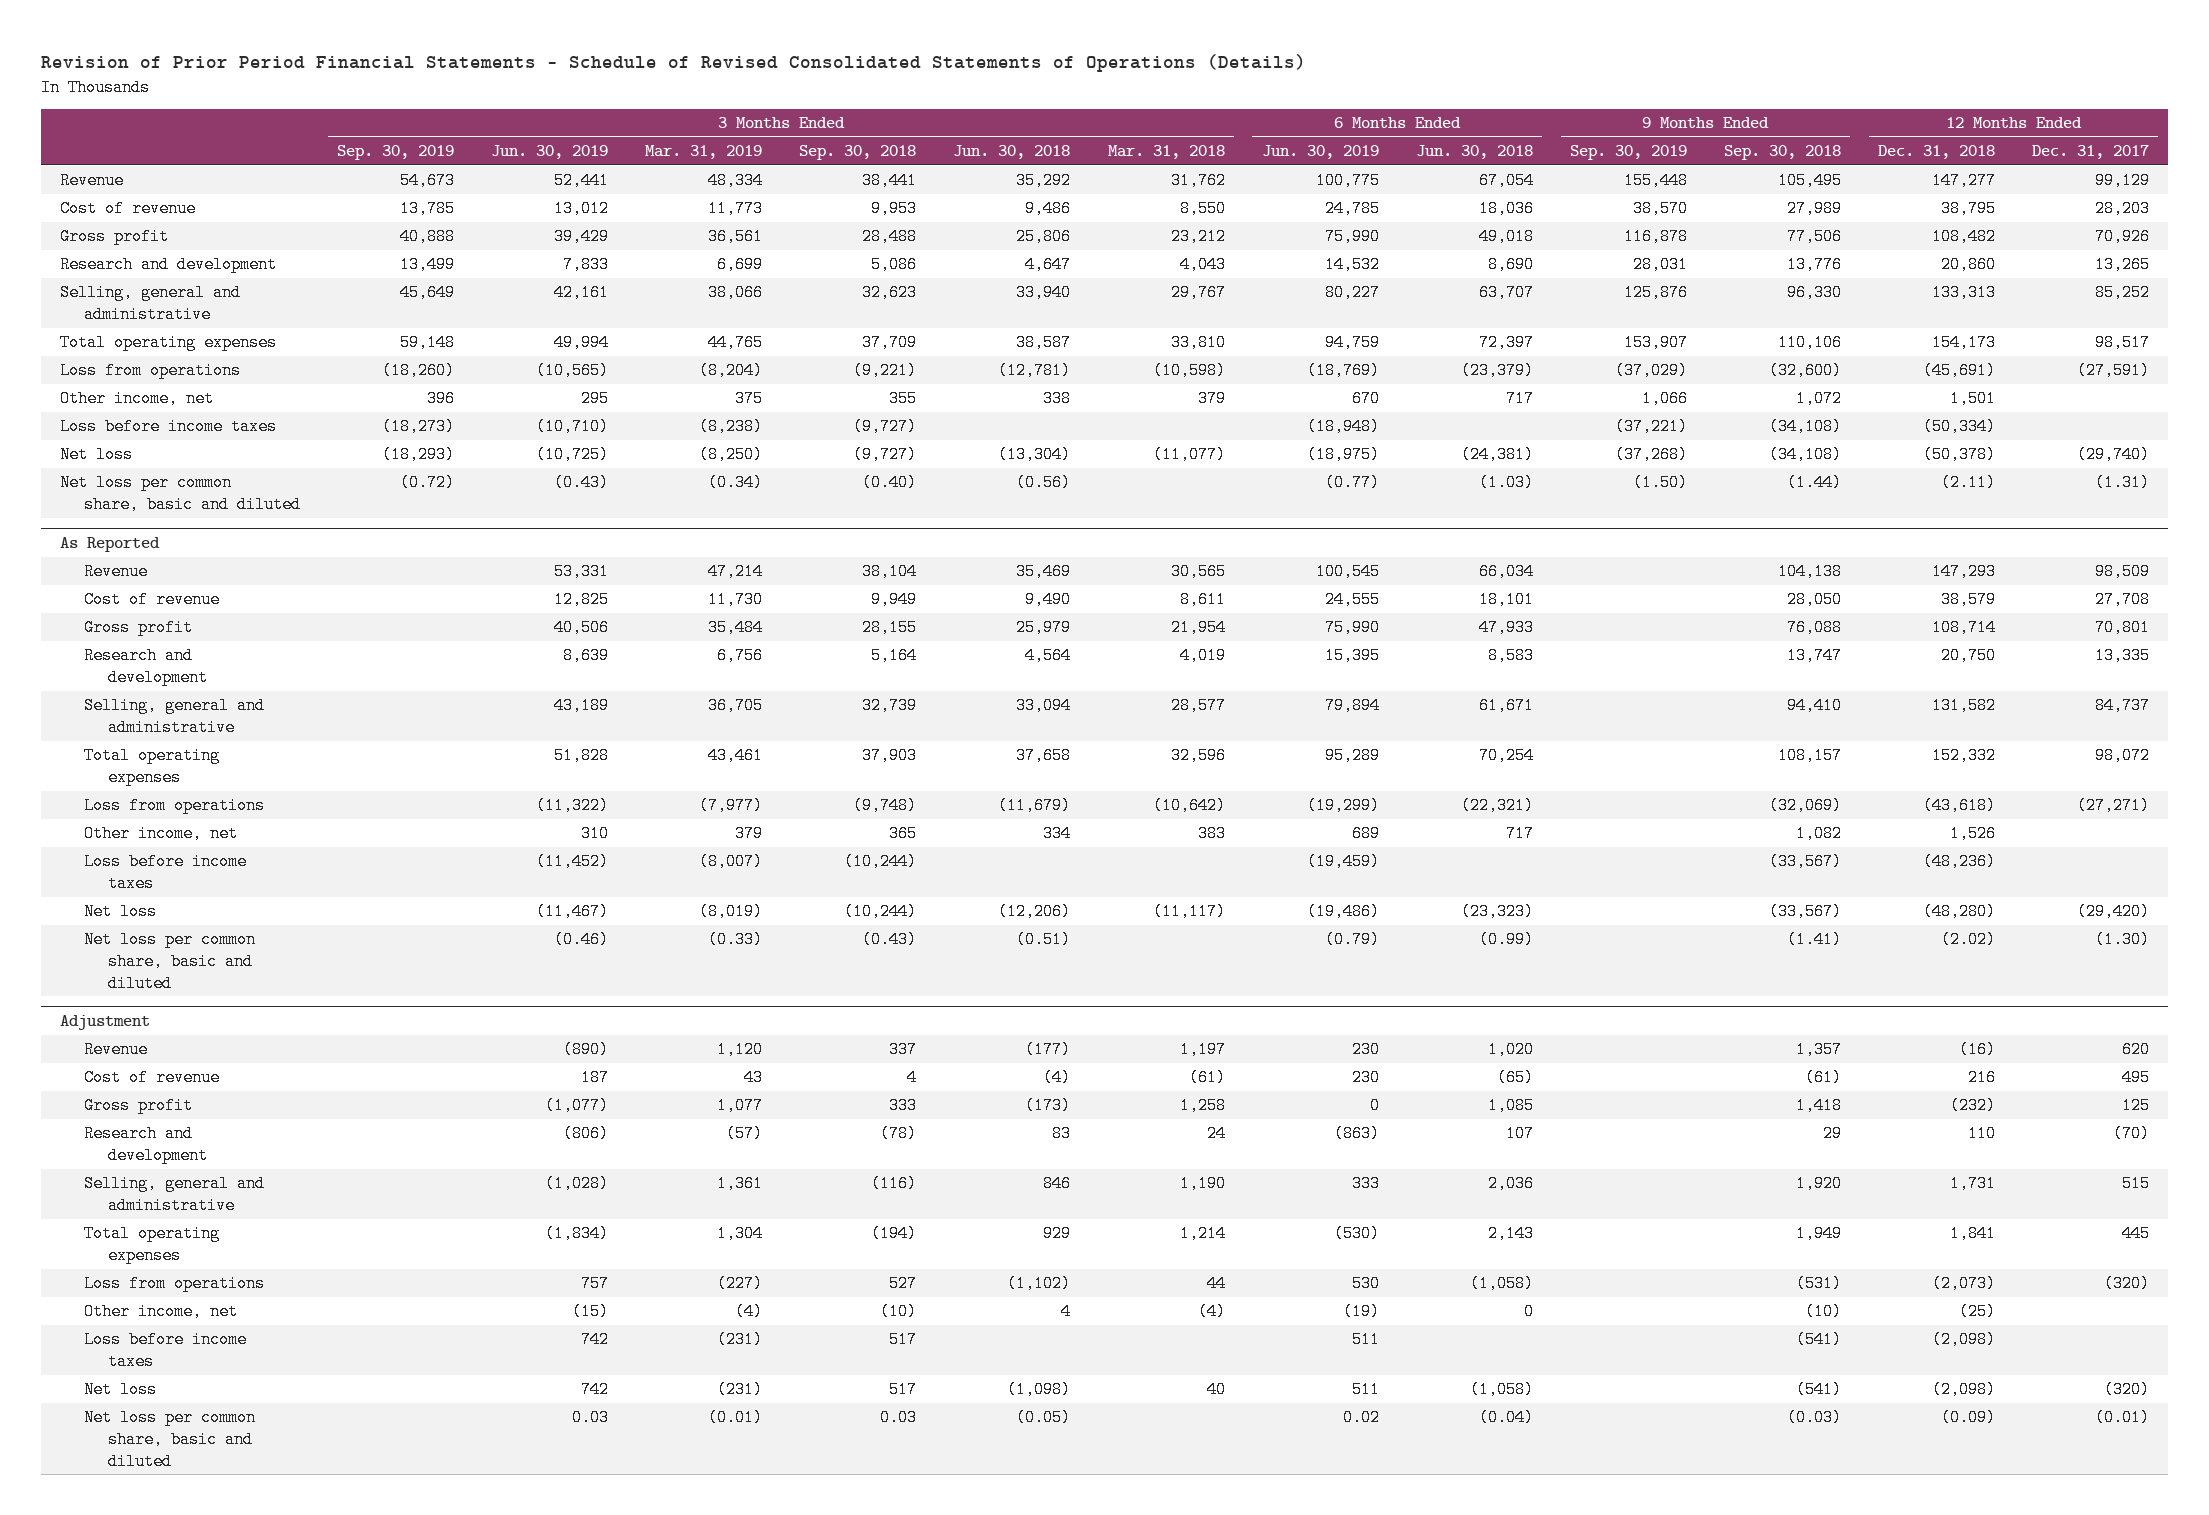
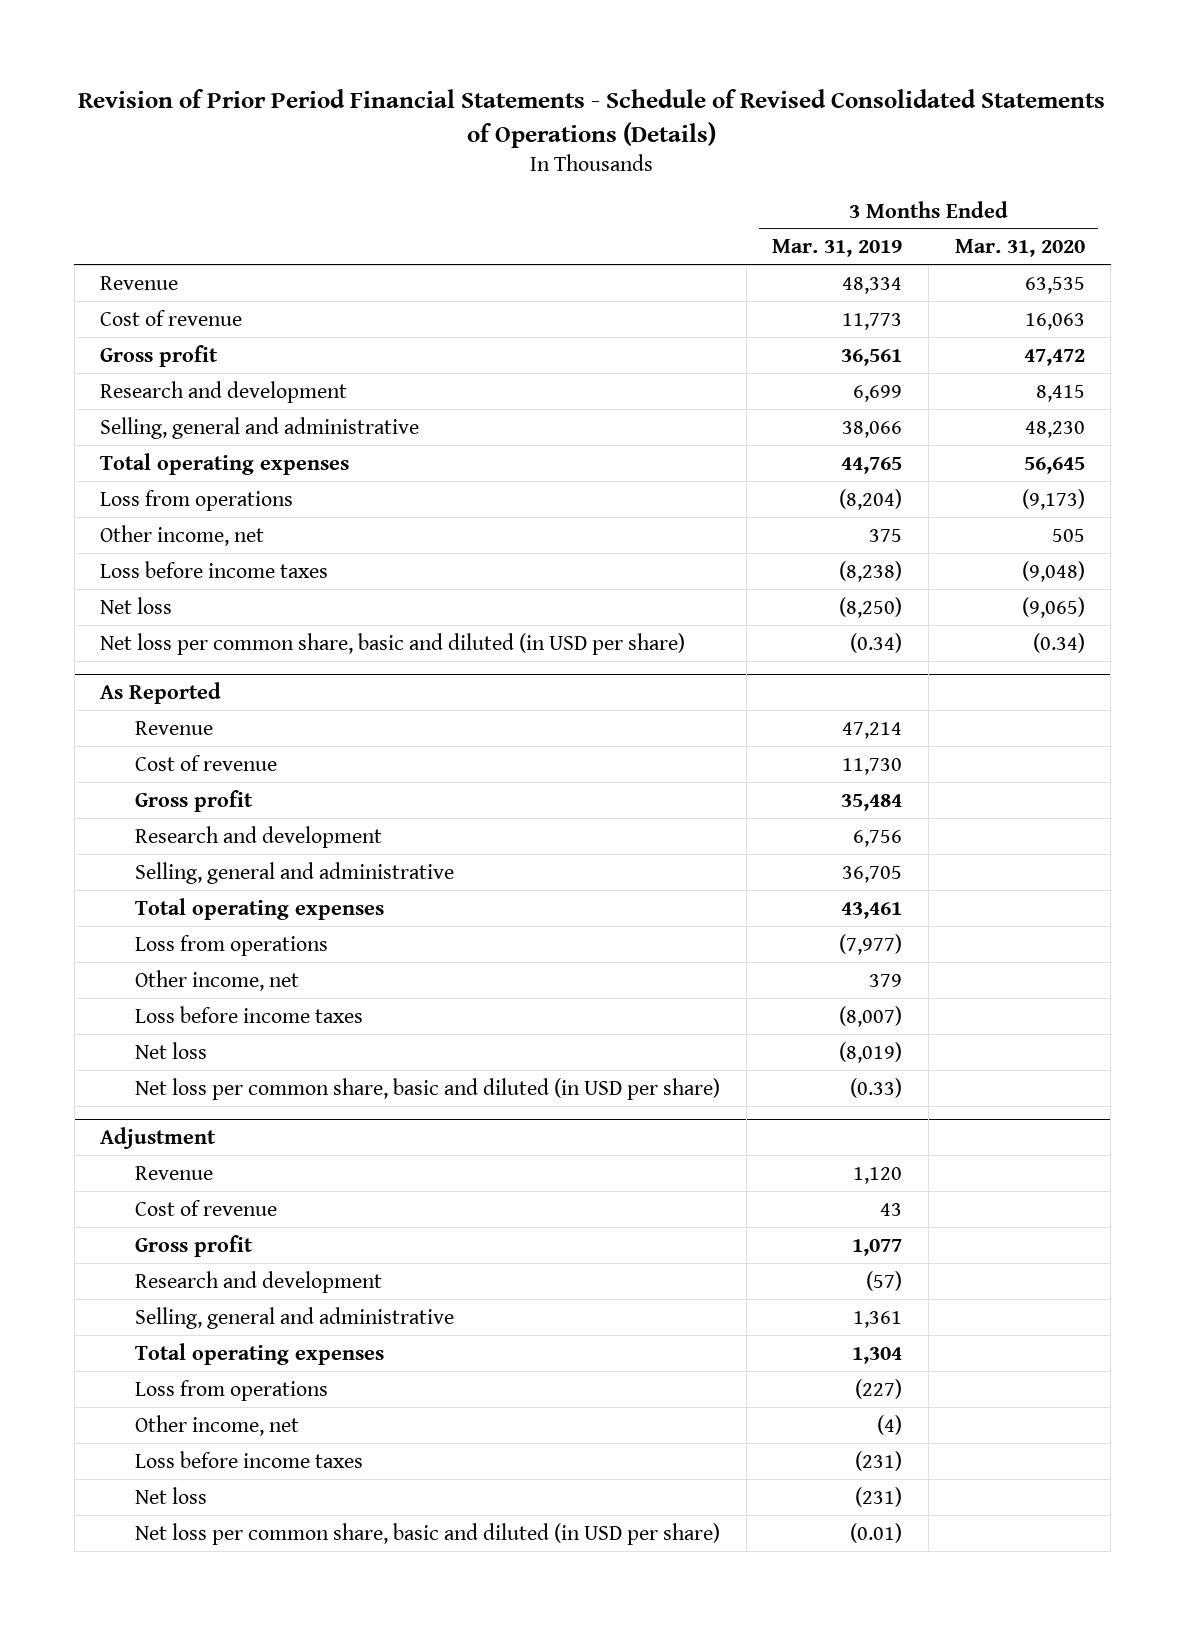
- | 3 Months Ended Sep. 30, 2019 | 3 Months Ended Jun. 30, 2019 | 3 Months Ended Mar. 31, 2019 | 3 Months Ended Sep. 30, 2018 | 3 Months Ended Jun. 30, 2018 | 3 Months Ended Mar. 31, 2018 | 6 Months Ended Jun. 30, 2019 | 6 Months Ended Jun. 30, 2018 | 9 Months Ended Sep. 30, 2019 | 9 Months Ended Sep. 30, 2018 | 12 Months Ended Dec. 31, 2018 | 12 Months Ended Dec. 31, 2017
+ | 3 Months Ended Mar. 31, 2019 | 3 Months Ended Mar. 31, 2020
- Net loss per common share, basic and diluted | (0.72) | (0.43) | (0.34) | (0.40) | (0.56) | | (0.77) | (1.03) | (1.50) | (1.44) | (2.11) | (1.31)
+ Net loss per common share, basic and diluted (in USD per share) | (0.34) | (0.34)
@ As Reported
- Net loss per common share, basic and diluted | | (0.46) | (0.33) | (0.43) | (0.51) | | (0.79) | (0.99) | | (1.41) | (2.02) | (1.30)
+ Net loss per common share, basic and diluted (in USD per share) | (0.33) |
@ Adjustment
- Net loss per common share, basic and diluted | | 0.03 | (0.01) | 0.03 | (0.05) | | 0.02 | (0.04) | | (0.03) | (0.09) | (0.01)
+ Net loss per common share, basic and diluted (in USD per share) | (0.01) |

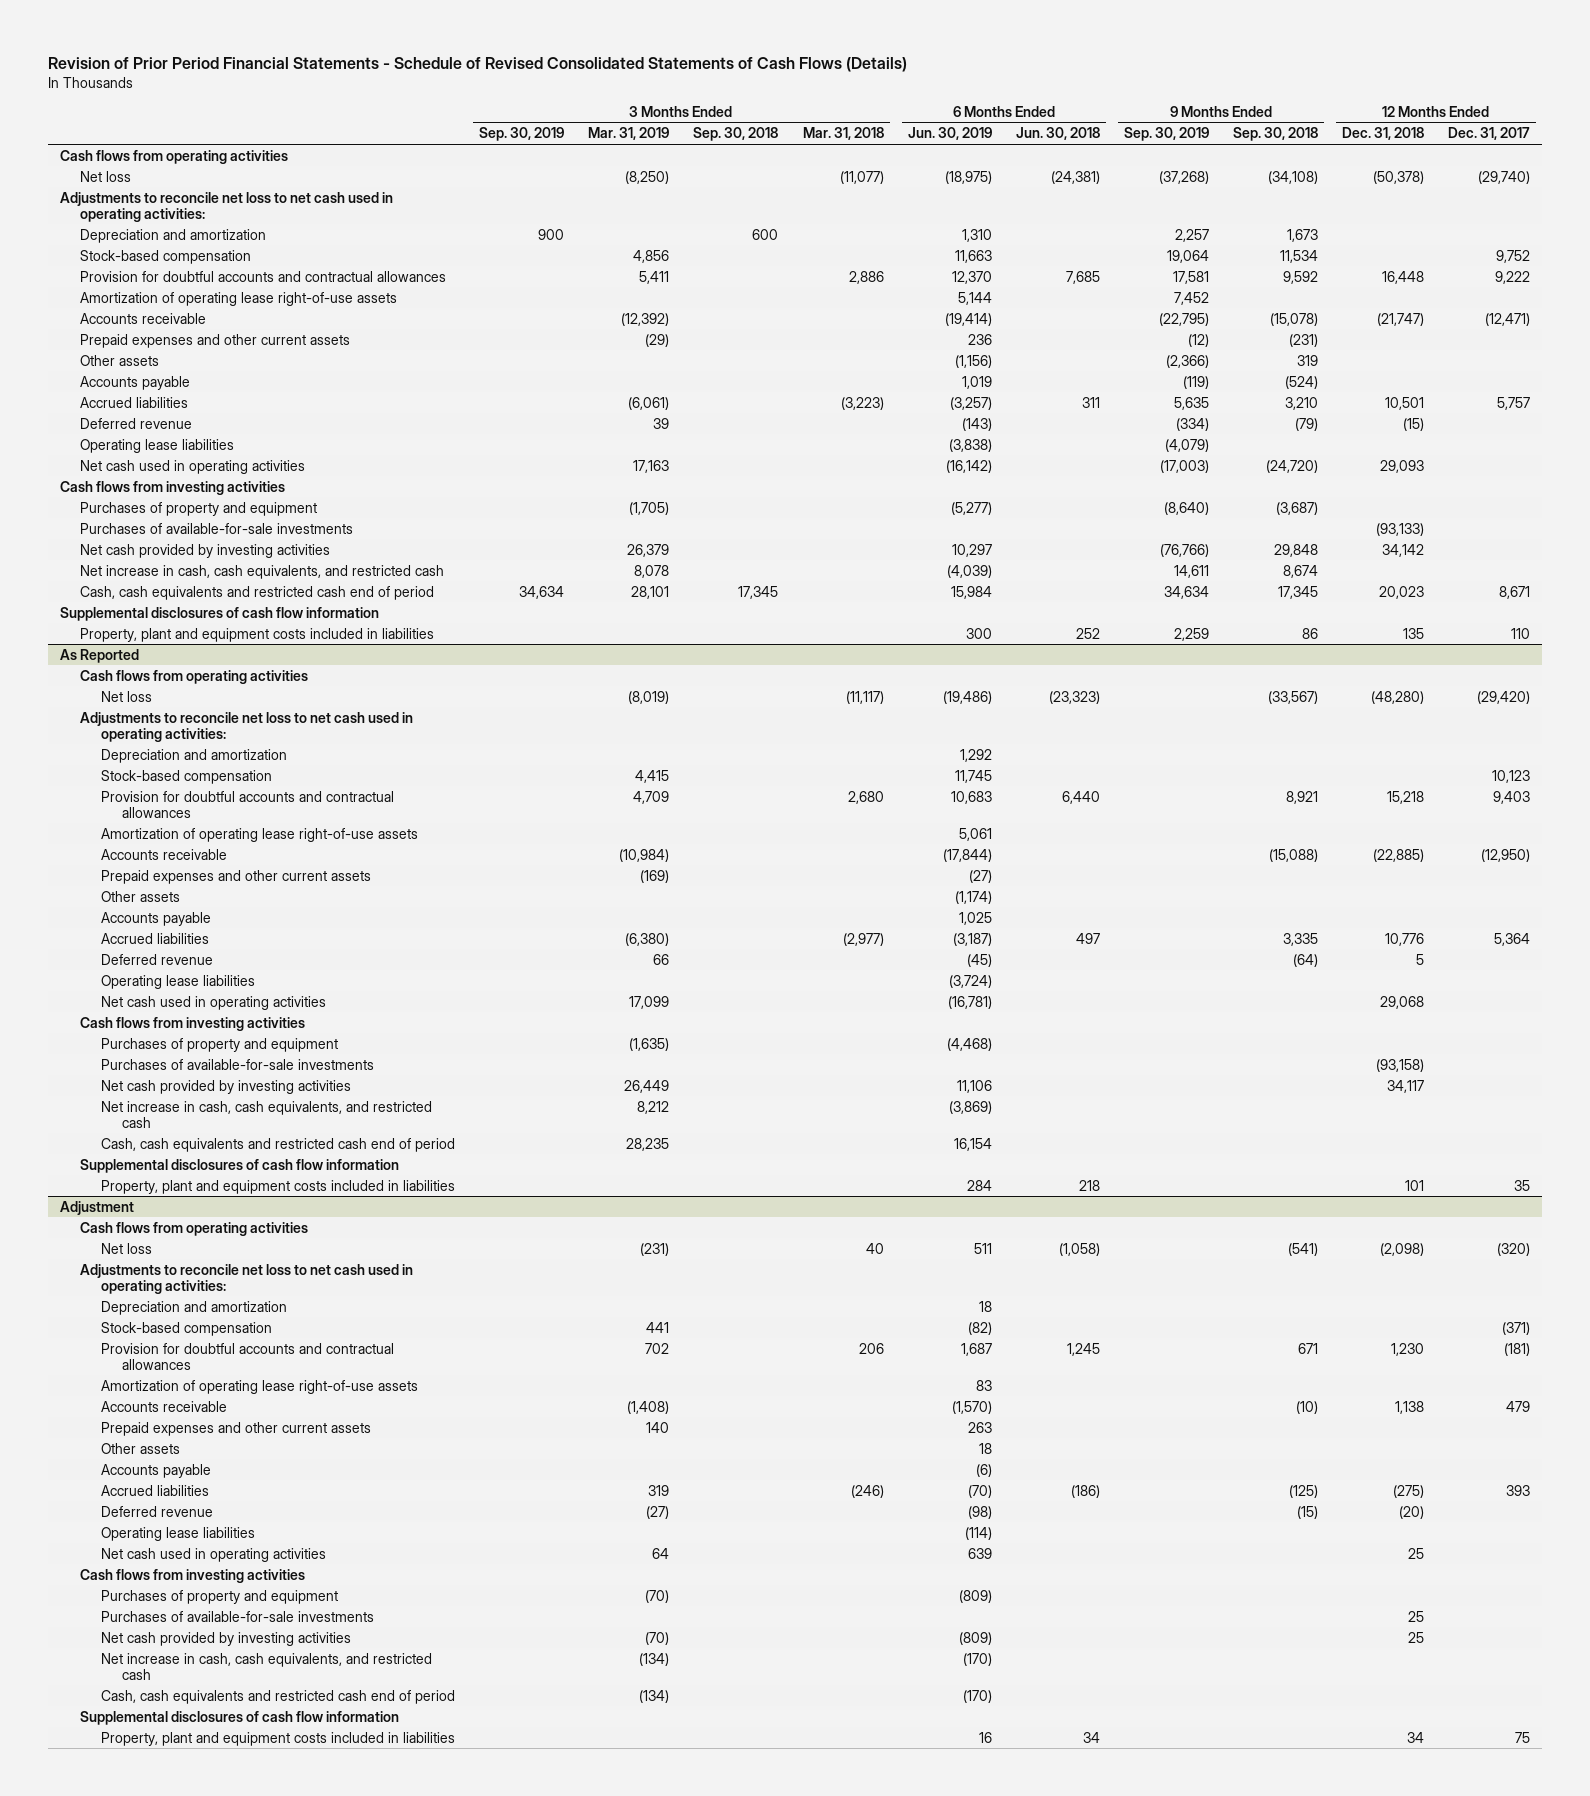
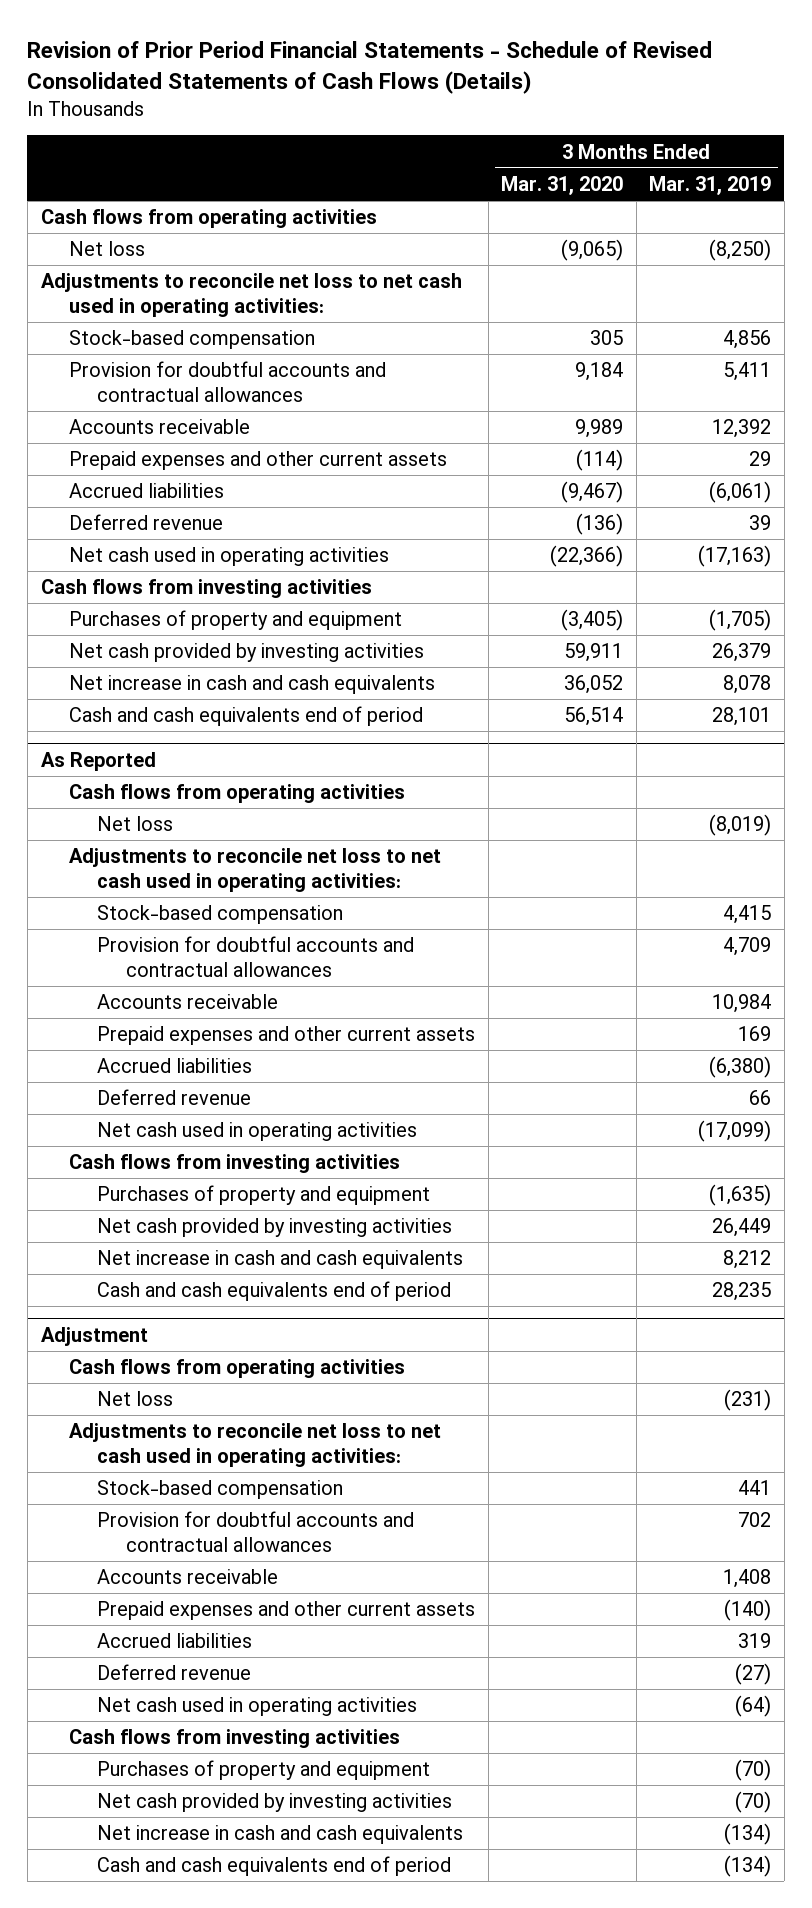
- | 3 Months Ended Sep. 30, 2019 | 3 Months Ended Mar. 31, 2019 | 3 Months Ended Sep. 30, 2018 | 3 Months Ended Mar. 31, 2018 | 6 Months Ended Jun. 30, 2019 | 6 Months Ended Jun. 30, 2018 | 9 Months Ended Sep. 30, 2019 | 9 Months Ended Sep. 30, 2018 | 12 Months Ended Dec. 31, 2018 | 12 Months Ended Dec. 31, 2017
+ | 3 Months Ended Mar. 31, 2020 | 3 Months Ended Mar. 31, 2019
- Depreciation and amortization | 900 | | 600 | | 1,310 | | 2,257 | 1,673 | |
- Amortization of operating lease right-of-use assets | | | | | 5,144 | | 7,452 | | |
- Accounts receivable | | (12,392) | | | (19,414) | | (22,795) | (15,078) | (21,747) | (12,471)
- Prepaid expenses and other current assets | | (29) | | | 236 | | (12) | (231) | |
- Other assets | | | | | (1,156) | | (2,366) | 319 | |
- Accounts payable | | | | | 1,019 | | (119) | (524) | |
+ Accounts receivable | 9,989 | 12,392
+ Prepaid expenses and other current assets | (114) | 29
- Operating lease liabilities | | | | | (3,838) | | (4,079) | | |
- Net cash used in operating activities | | 17,163 | | | (16,142) | | (17,003) | (24,720) | 29,093 |
+ Net cash used in operating activities | (22,366) | (17,163)
- Purchases of available-for-sale investments | | | | | | | | | (93,133) |
- Net increase in cash, cash equivalents, and restricted cash | | 8,078 | | | (4,039) | | 14,611 | 8,674 | |
- Cash, cash equivalents and restricted cash end of period | 34,634 | 28,101 | 17,345 | | 15,984 | | 34,634 | 17,345 | 20,023 | 8,671
- Supplemental disclosures of cash flow information
- Property, plant and equipment costs included in liabilities | | | | | 300 | 252 | 2,259 | 86 | 135 | 110
+ Net increase in cash and cash equivalents | 36,052 | 8,078
+ Cash and cash equivalents end of period | 56,514 | 28,101
@ As Reported
- Depreciation and amortization | | | | | 1,292 | | | | |
- Amortization of operating lease right-of-use assets | | | | | 5,061 | | | | |
- Accounts receivable | | (10,984) | | | (17,844) | | | (15,088) | (22,885) | (12,950)
- Prepaid expenses and other current assets | | (169) | | | (27) | | | | |
- Other assets | | | | | (1,174) | | | | |
- Accounts payable | | | | | 1,025 | | | | |
+ Accounts receivable | | 10,984
+ Prepaid expenses and other current assets | | 169
- Operating lease liabilities | | | | | (3,724) | | | | |
- Net cash used in operating activities | | 17,099 | | | (16,781) | | | | 29,068 |
+ Net cash used in operating activities | | (17,099)
- Purchases of available-for-sale investments | | | | | | | | | (93,158) |
- Net increase in cash, cash equivalents, and restricted cash | | 8,212 | | | (3,869) | | | | |
- Cash, cash equivalents and restricted cash end of period | | 28,235 | | | 16,154 | | | | |
- Supplemental disclosures of cash flow information
- Property, plant and equipment costs included in liabilities | | | | | 284 | 218 | | | 101 | 35
+ Net increase in cash and cash equivalents | | 8,212
+ Cash and cash equivalents end of period | | 28,235
@ Adjustment
- Depreciation and amortization | | | | | 18 | | | | |
- Amortization of operating lease right-of-use assets | | | | | 83 | | | | |
- Accounts receivable | | (1,408) | | | (1,570) | | | (10) | 1,138 | 479
- Prepaid expenses and other current assets | | 140 | | | 263 | | | | |
- Other assets | | | | | 18 | | | | |
- Accounts payable | | | | | (6) | | | | |
+ Accounts receivable | | 1,408
+ Prepaid expenses and other current assets | | (140)
- Operating lease liabilities | | | | | (114) | | | | |
- Net cash used in operating activities | | 64 | | | 639 | | | | 25 |
+ Net cash used in operating activities | | (64)
- Purchases of available-for-sale investments | | | | | | | | | 25 |
- Net increase in cash, cash equivalents, and restricted cash | | (134) | | | (170) | | | | |
- Cash, cash equivalents and restricted cash end of period | | (134) | | | (170) | | | | |
- Supplemental disclosures of cash flow information
- Property, plant and equipment costs included in liabilities | | | | | 16 | 34 | | | 34 | 75
+ Net increase in cash and cash equivalents | | (134)
+ Cash and cash equivalents end of period | | (134)

